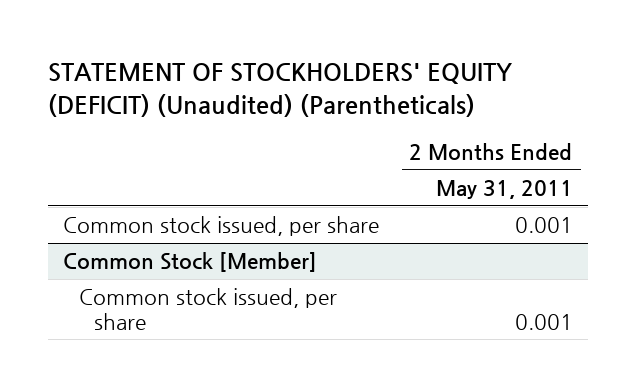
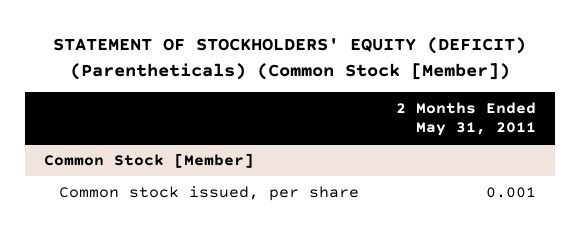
- STATEMENT OF STOCKHOLDERS' EQUITY (DEFICIT) (Unaudited) (Parentheticals)
+ STATEMENT OF STOCKHOLDERS' EQUITY (DEFICIT) (Parentheticals) (Common Stock [Member])
- Common stock issued, per share | 0.001

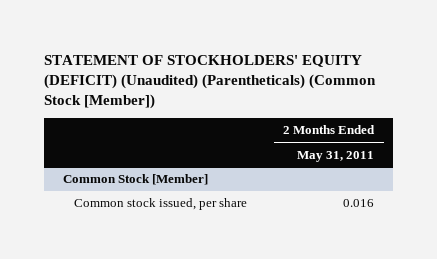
- STATEMENT OF STOCKHOLDERS' EQUITY (DEFICIT) (Parentheticals) (Common Stock [Member])
+ STATEMENT OF STOCKHOLDERS' EQUITY (DEFICIT) (Unaudited) (Parentheticals) (Common Stock [Member])
@ Common Stock [Member]
- Common stock issued, per share | 0.001
+ Common stock issued, per share | 0.016

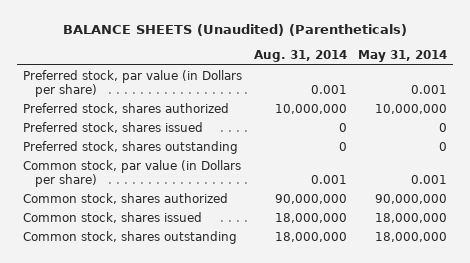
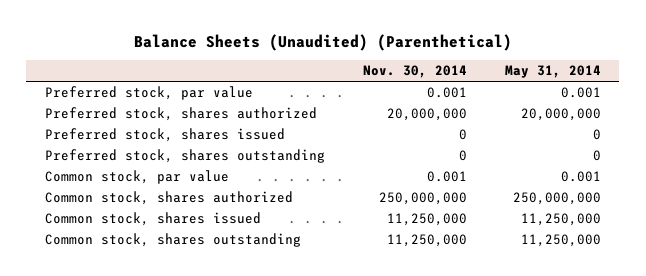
- BALANCE SHEETS (Unaudited) (Parentheticals)
+ Balance Sheets (Unaudited) (Parenthetical)
- | Aug. 31, 2014 | May 31, 2014
+ | Nov. 30, 2014 | May 31, 2014
- Preferred stock, par value (in Dollars per share) | 0.001 | 0.001
- Preferred stock, shares authorized | 10,000,000 | 10,000,000
+ Preferred stock, par value | 0.001 | 0.001
+ Preferred stock, shares authorized | 20,000,000 | 20,000,000
- Common stock, par value (in Dollars per share) | 0.001 | 0.001
- Common stock, shares authorized | 90,000,000 | 90,000,000
- Common stock, shares issued | 18,000,000 | 18,000,000
- Common stock, shares outstanding | 18,000,000 | 18,000,000
+ Common stock, par value | 0.001 | 0.001
+ Common stock, shares authorized | 250,000,000 | 250,000,000
+ Common stock, shares issued | 11,250,000 | 11,250,000
+ Common stock, shares outstanding | 11,250,000 | 11,250,000

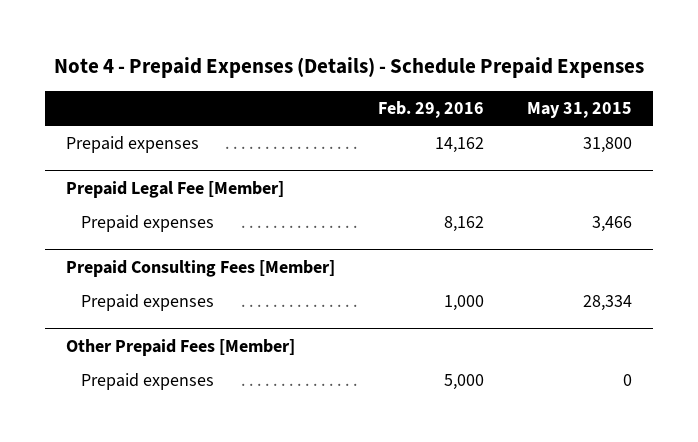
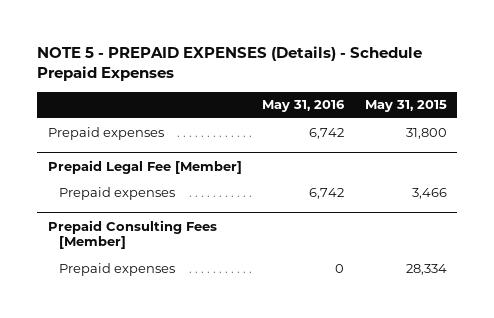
- Note 4 - Prepaid Expenses (Details) - Schedule Prepaid Expenses
+ NOTE 5 - PREPAID EXPENSES (Details) - Schedule Prepaid Expenses
- | Feb. 29, 2016 | May 31, 2015
+ | May 31, 2016 | May 31, 2015
- Other Prepaid Fees [Member]
- Prepaid expenses | 5,000 | 0

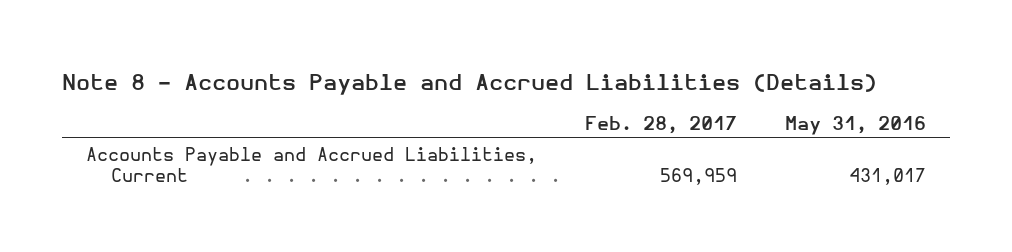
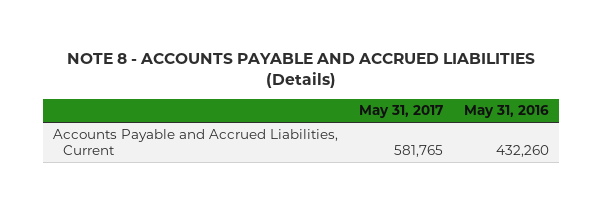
- Note 8 - Accounts Payable and Accrued Liabilities (Details)
+ NOTE 8 - ACCOUNTS PAYABLE AND ACCRUED LIABILITIES (Details)
- | Feb. 28, 2017 | May 31, 2016
+ | May 31, 2017 | May 31, 2016
- Accounts Payable and Accrued Liabilities, Current | 569,959 | 431,017
+ Accounts Payable and Accrued Liabilities, Current | 581,765 | 432,260

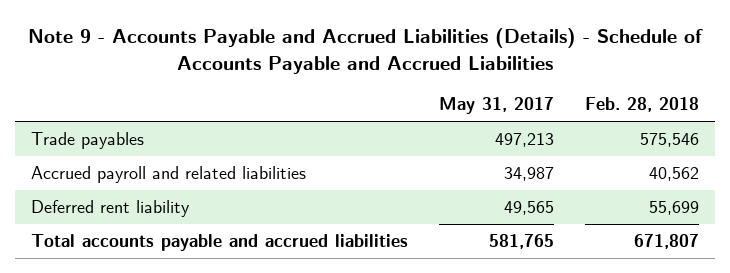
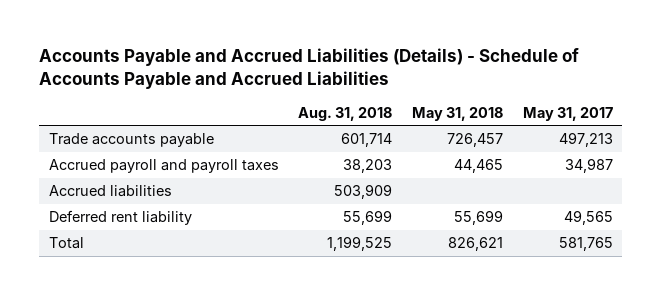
- Note 9 - Accounts Payable and Accrued Liabilities (Details) - Schedule of Accounts Payable and Accrued Liabilities
+ Accounts Payable and Accrued Liabilities (Details) - Schedule of Accounts Payable and Accrued Liabilities
- | May 31, 2017 | Feb. 28, 2018
+ | Aug. 31, 2018 | May 31, 2018 | May 31, 2017
- Trade payables | 497,213 | 575,546
- Accrued payroll and related liabilities | 34,987 | 40,562
+ Trade accounts payable | 601,714 | 726,457 | 497,213
+ Accrued payroll and payroll taxes | 38,203 | 44,465 | 34,987
+ Accrued liabilities | 503,909 | |
- Total accounts payable and accrued liabilities | 581,765 | 671,807
+ Total | 1,199,525 | 826,621 | 581,765

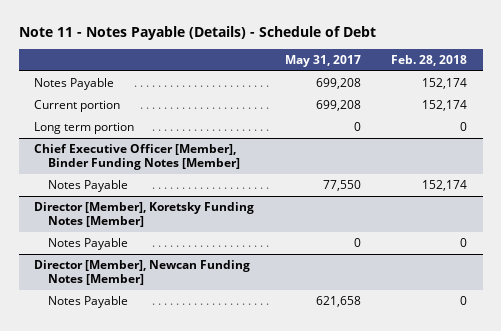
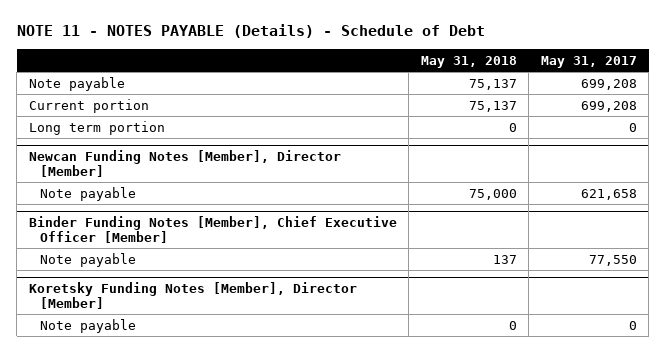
- Note 11 - Notes Payable (Details) - Schedule of Debt
+ NOTE 11 - NOTES PAYABLE (Details) - Schedule of Debt
- | May 31, 2017 | Feb. 28, 2018
+ | May 31, 2018 | May 31, 2017
- Notes Payable | 699,208 | 152,174
+ Note payable | 75,137 | 699,208
- Chief Executive Officer [Member], Binder Funding Notes [Member]
- Notes Payable | 77,550 | 152,174
- Director [Member], Koretsky Funding Notes [Member]
- Notes Payable | 0 | 0
- Director [Member], Newcan Funding Notes [Member]
- Notes Payable | 621,658 | 0
+ Newcan Funding Notes [Member], Director [Member]
+ Note payable | 75,000 | 621,658
+ Binder Funding Notes [Member], Chief Executive Officer [Member]
+ Note payable | 137 | 77,550
+ Koretsky Funding Notes [Member], Director [Member]
+ Note payable | 0 | 0

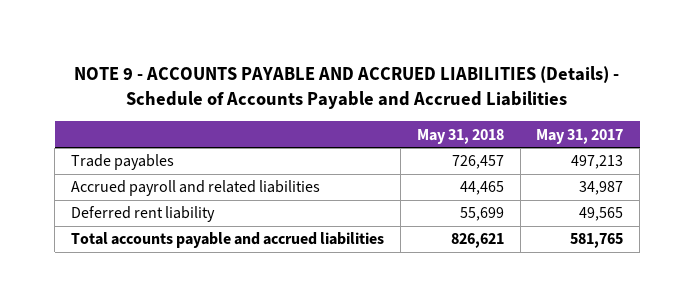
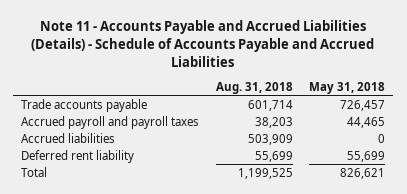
- NOTE 9 - ACCOUNTS PAYABLE AND ACCRUED LIABILITIES (Details) - Schedule of Accounts Payable and Accrued Liabilities
+ Note 11 - Accounts Payable and Accrued Liabilities (Details) - Schedule of Accounts Payable and Accrued Liabilities
- | May 31, 2018 | May 31, 2017
+ | Aug. 31, 2018 | May 31, 2018
- Trade payables | 726,457 | 497,213
- Accrued payroll and related liabilities | 44,465 | 34,987
+ Trade accounts payable | 601,714 | 726,457
+ Accrued payroll and payroll taxes | 38,203 | 44,465
+ Accrued liabilities | 503,909 | 0
- Total accounts payable and accrued liabilities | 826,621 | 581,765
+ Total | 1,199,525 | 826,621

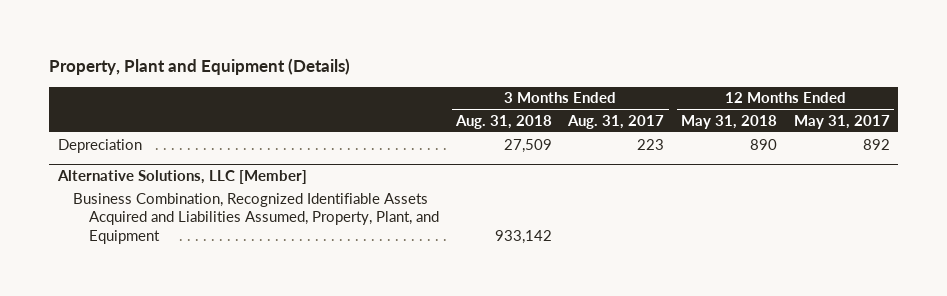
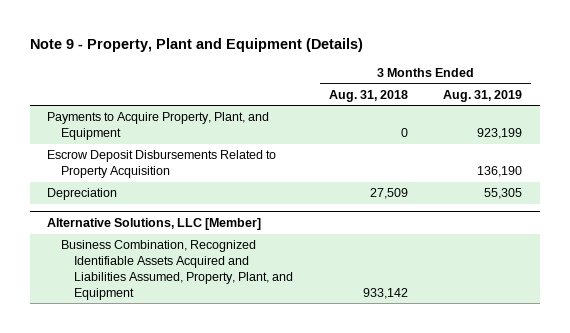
- Property, Plant and Equipment (Details)
+ Note 9 - Property, Plant and Equipment (Details)
- | 3 Months Ended Aug. 31, 2018 | 3 Months Ended Aug. 31, 2017 | 12 Months Ended May 31, 2018 | 12 Months Ended May 31, 2017
+ | 3 Months Ended Aug. 31, 2018 | 3 Months Ended Aug. 31, 2019
+ Payments to Acquire Property, Plant, and Equipment | 0 | 923,199
+ Escrow Deposit Disbursements Related to Property Acquisition | | 136,190

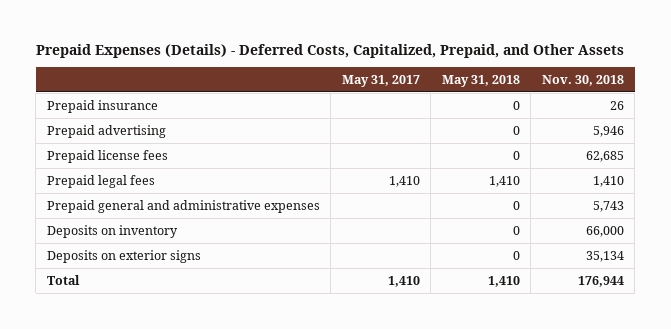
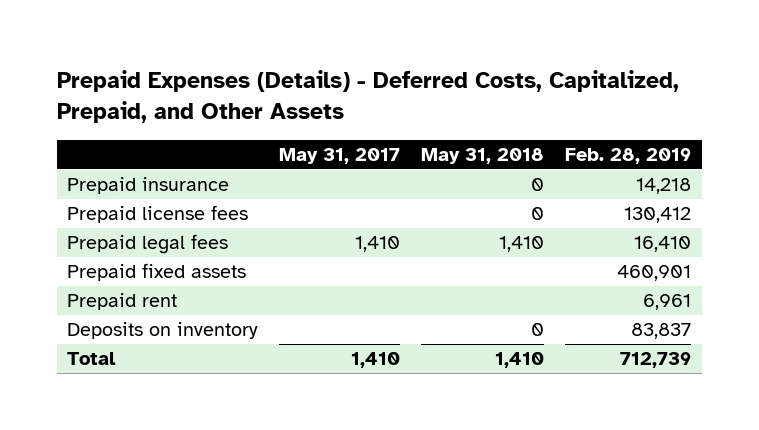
- | May 31, 2017 | May 31, 2018 | Nov. 30, 2018
+ | May 31, 2017 | May 31, 2018 | Feb. 28, 2019
- Prepaid advertising | | 0 | 5,946
- Prepaid general and administrative expenses | | 0 | 5,743
+ Prepaid fixed assets | | | 460,901
+ Prepaid rent | | | 6,961
- Deposits on exterior signs | | 0 | 35,134

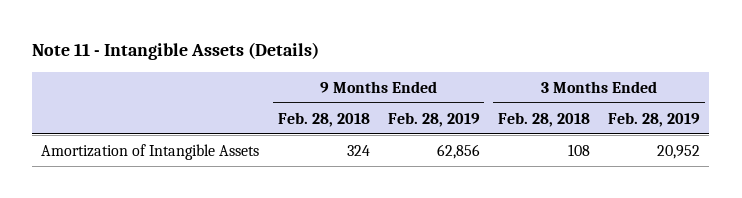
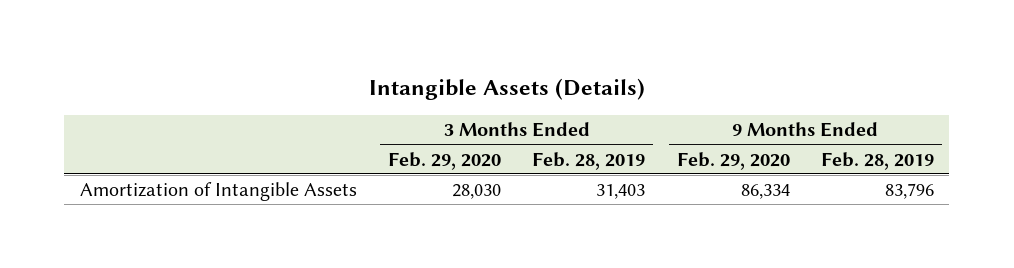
- Note 11 - Intangible Assets (Details)
+ Intangible Assets (Details)
- | 9 Months Ended Feb. 28, 2018 | 9 Months Ended Feb. 28, 2019 | 3 Months Ended Feb. 28, 2018 | 3 Months Ended Feb. 28, 2019
+ | 3 Months Ended Feb. 29, 2020 | 3 Months Ended Feb. 28, 2019 | 9 Months Ended Feb. 29, 2020 | 9 Months Ended Feb. 28, 2019
- Amortization of Intangible Assets | 324 | 62,856 | 108 | 20,952
+ Amortization of Intangible Assets | 28,030 | 31,403 | 86,334 | 83,796

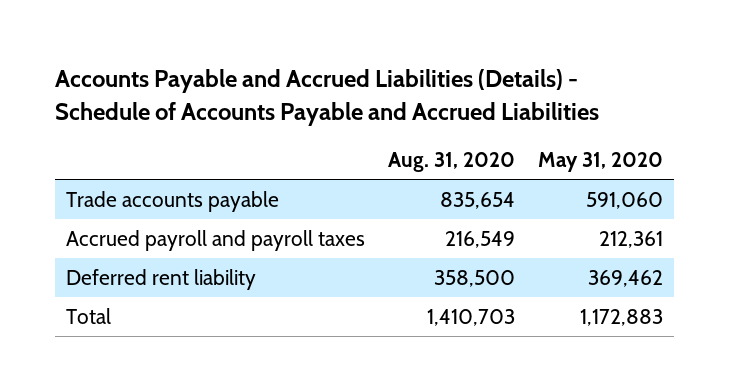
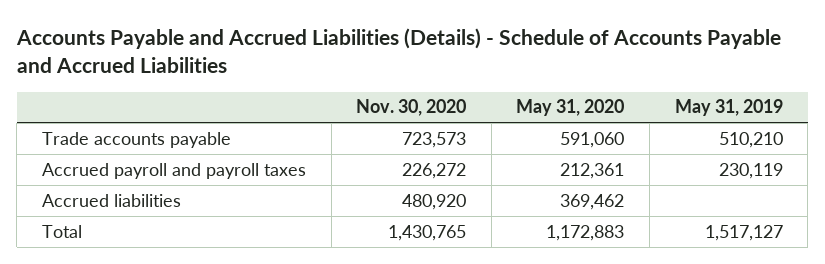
- | Aug. 31, 2020 | May 31, 2020
+ | Nov. 30, 2020 | May 31, 2020 | May 31, 2019
- Deferred rent liability | 358,500 | 369,462
+ Accrued liabilities | 480,920 | 369,462 |

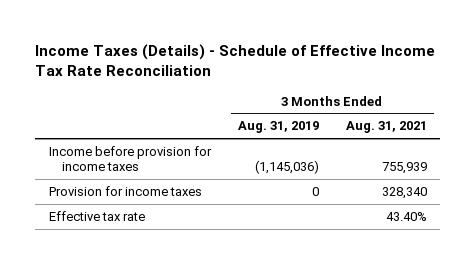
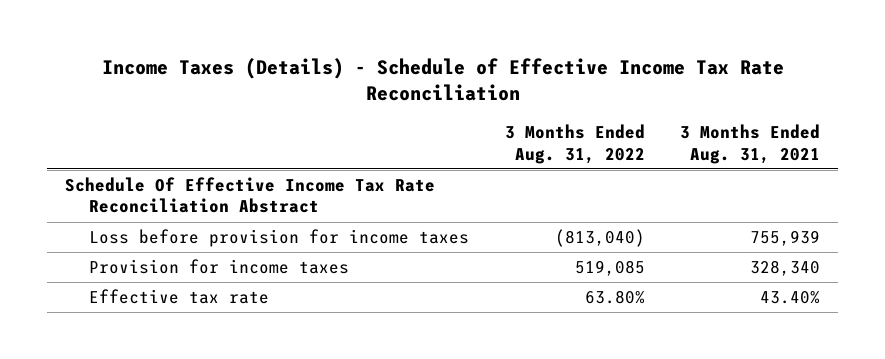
- | 3 Months Ended Aug. 31, 2019 | 3 Months Ended Aug. 31, 2021
+ | 3 Months Ended Aug. 31, 2022 | 3 Months Ended Aug. 31, 2021
- Income before provision for income taxes | (1,145,036) | 755,939
+ Schedule Of Effective Income Tax Rate Reconciliation Abstract
+ Loss before provision for income taxes | (813,040) | 755,939

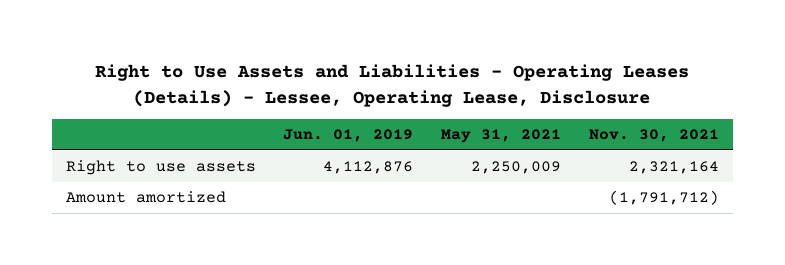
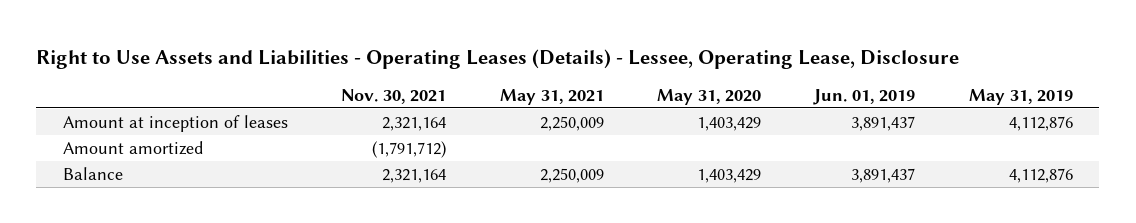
- | Jun. 01, 2019 | May 31, 2021 | Nov. 30, 2021
+ | Nov. 30, 2021 | May 31, 2021 | May 31, 2020 | Jun. 01, 2019 | May 31, 2019
- Right to use assets | 4,112,876 | 2,250,009 | 2,321,164
+ Amount at inception of leases | 2,321,164 | 2,250,009 | 1,403,429 | 3,891,437 | 4,112,876
+ Balance | 2,321,164 | 2,250,009 | 1,403,429 | 3,891,437 | 4,112,876

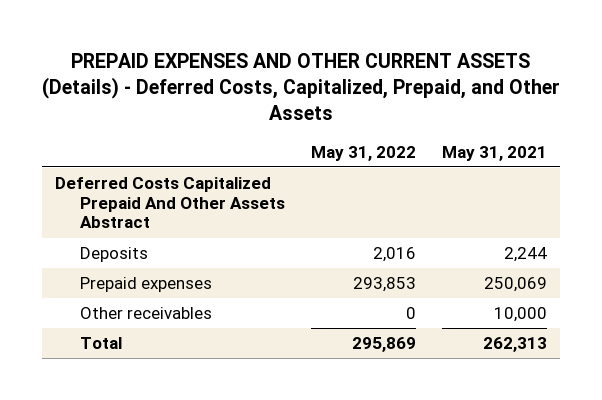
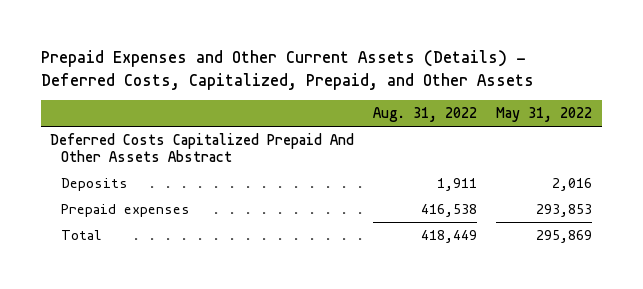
- PREPAID EXPENSES AND OTHER CURRENT ASSETS (Details) - Deferred Costs, Capitalized, Prepaid, and Other Assets
+ Prepaid Expenses and Other Current Assets (Details) - Deferred Costs, Capitalized, Prepaid, and Other Assets
- | May 31, 2022 | May 31, 2021
+ | Aug. 31, 2022 | May 31, 2022
- Other receivables | 0 | 10,000

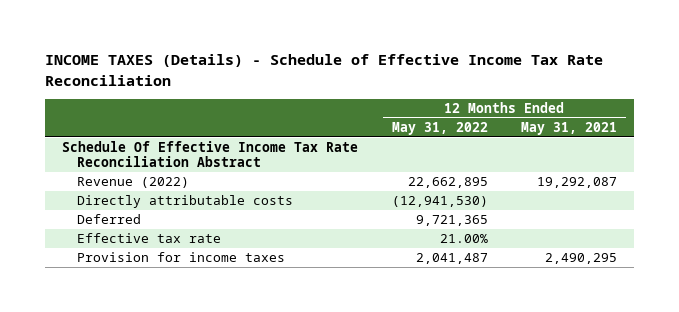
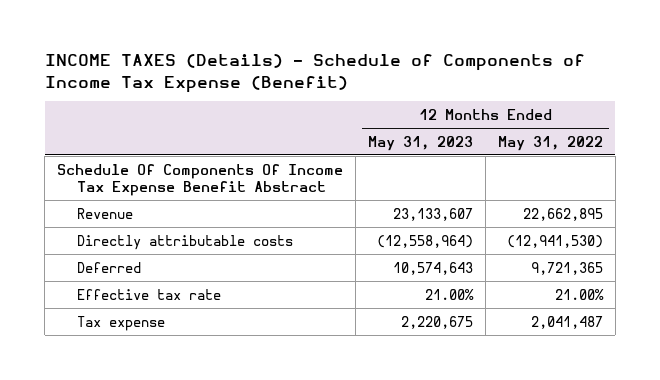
- INCOME TAXES (Details) - Schedule of Effective Income Tax Rate Reconciliation
+ INCOME TAXES (Details) - Schedule of Components of Income Tax Expense (Benefit)
- | 12 Months Ended May 31, 2022 | 12 Months Ended May 31, 2021
+ | 12 Months Ended May 31, 2023 | 12 Months Ended May 31, 2022
- Schedule Of Effective Income Tax Rate Reconciliation Abstract
- Revenue (2022) | 22,662,895 | 19,292,087
+ Schedule Of Components Of Income Tax Expense Benefit Abstract
+ Revenue | 23,133,607 | 22,662,895
- Provision for income taxes | 2,041,487 | 2,490,295
+ Tax expense | 2,220,675 | 2,041,487

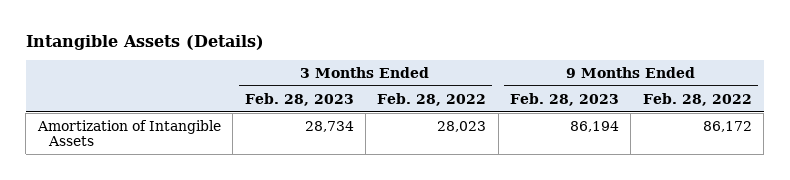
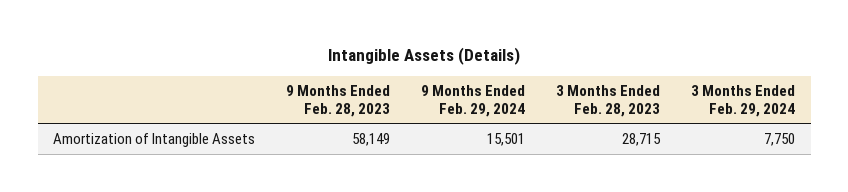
- | 3 Months Ended Feb. 28, 2023 | 3 Months Ended Feb. 28, 2022 | 9 Months Ended Feb. 28, 2023 | 9 Months Ended Feb. 28, 2022
+ | 9 Months Ended Feb. 28, 2023 | 9 Months Ended Feb. 29, 2024 | 3 Months Ended Feb. 28, 2023 | 3 Months Ended Feb. 29, 2024
- Amortization of Intangible Assets | 28,734 | 28,023 | 86,194 | 86,172
+ Amortization of Intangible Assets | 58,149 | 15,501 | 28,715 | 7,750

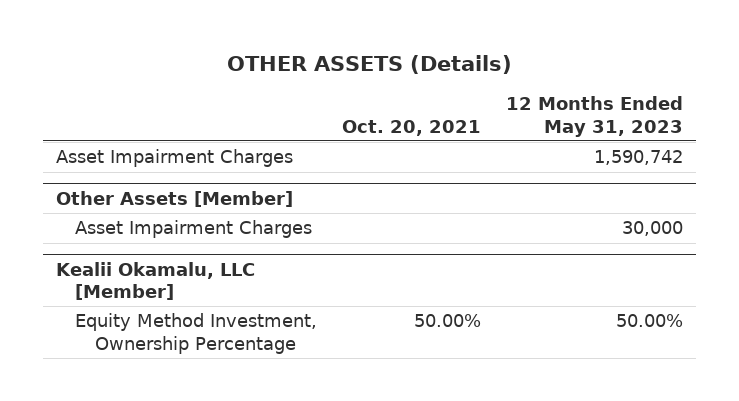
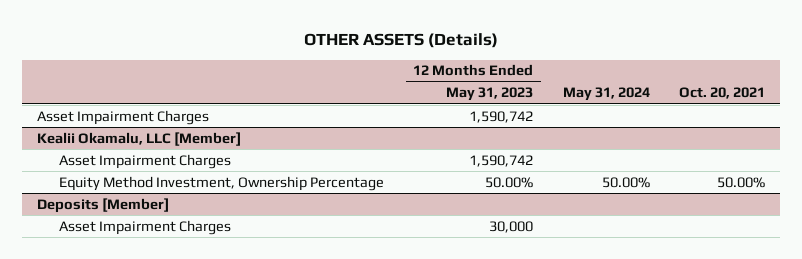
- | Oct. 20, 2021 | 12 Months Ended May 31, 2023
+ | 12 Months Ended May 31, 2023 | May 31, 2024 | Oct. 20, 2021
- Other Assets [Member]
- Asset Impairment Charges | | 30,000
@ Kealii Okamalu, LLC [Member]
+ Asset Impairment Charges | 1,590,742 | |
+ Deposits [Member]
+ Asset Impairment Charges | 30,000 | |

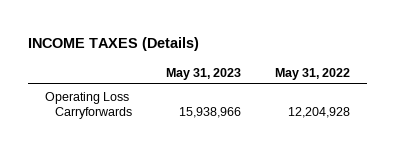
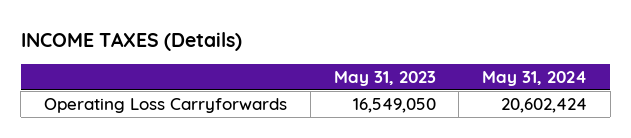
- | May 31, 2023 | May 31, 2022
+ | May 31, 2023 | May 31, 2024
- Operating Loss Carryforwards | 15,938,966 | 12,204,928
+ Operating Loss Carryforwards | 16,549,050 | 20,602,424

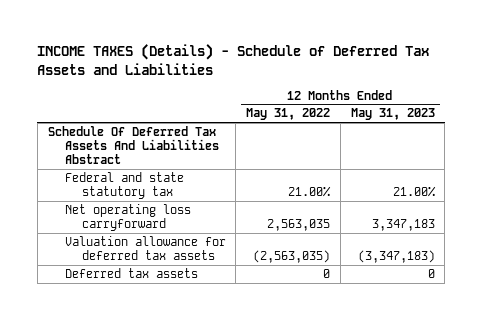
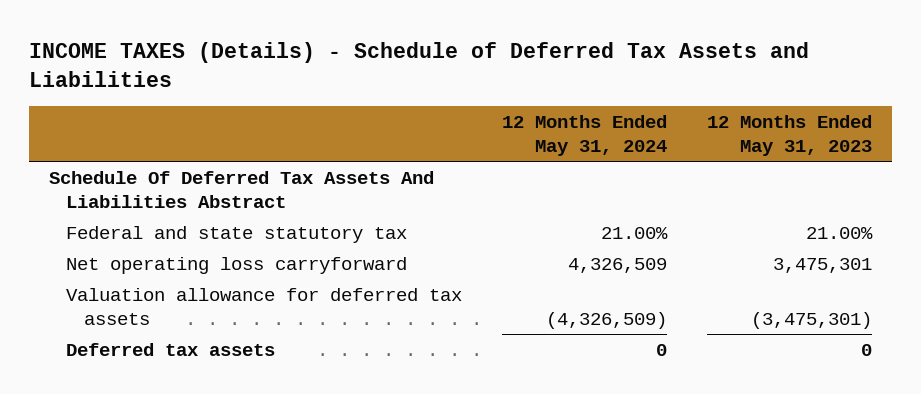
- | 12 Months Ended May 31, 2022 | 12 Months Ended May 31, 2023
+ | 12 Months Ended May 31, 2024 | 12 Months Ended May 31, 2023
- Net operating loss carryforward | 2,563,035 | 3,347,183
- Valuation allowance for deferred tax assets | (2,563,035) | (3,347,183)
+ Net operating loss carryforward | 4,326,509 | 3,475,301
+ Valuation allowance for deferred tax assets | (4,326,509) | (3,475,301)

